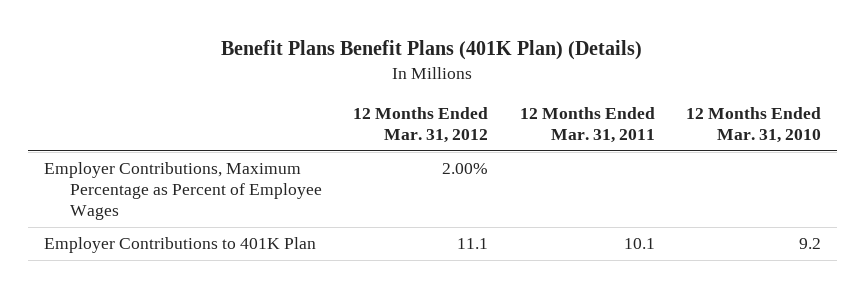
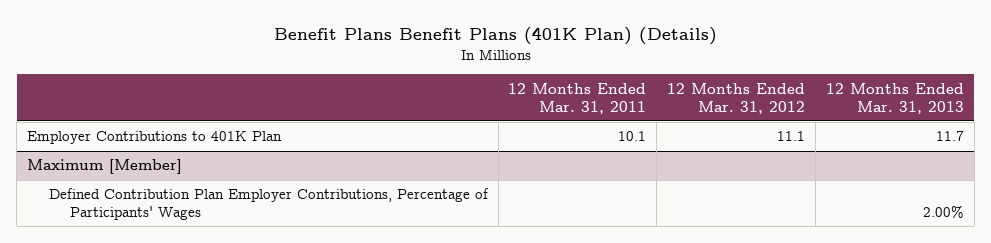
- | 12 Months Ended Mar. 31, 2012 | 12 Months Ended Mar. 31, 2011 | 12 Months Ended Mar. 31, 2010
+ | 12 Months Ended Mar. 31, 2011 | 12 Months Ended Mar. 31, 2012 | 12 Months Ended Mar. 31, 2013
- Employer Contributions, Maximum Percentage as Percent of Employee Wages | 2.00% | |
+ Maximum [Member]
+ Defined Contribution Plan Employer Contributions, Percentage of Participants' Wages | | | 2.00%

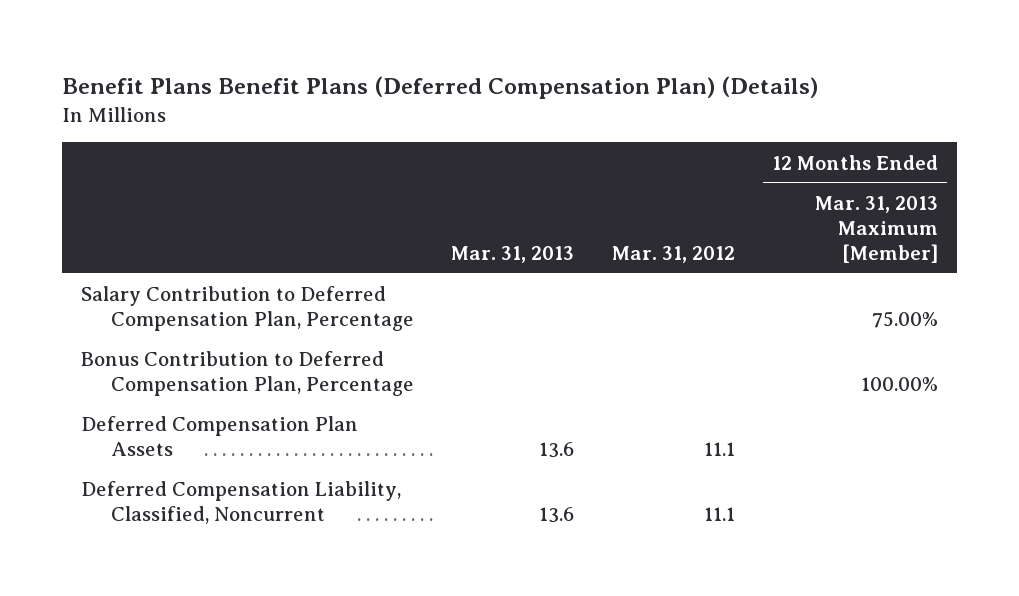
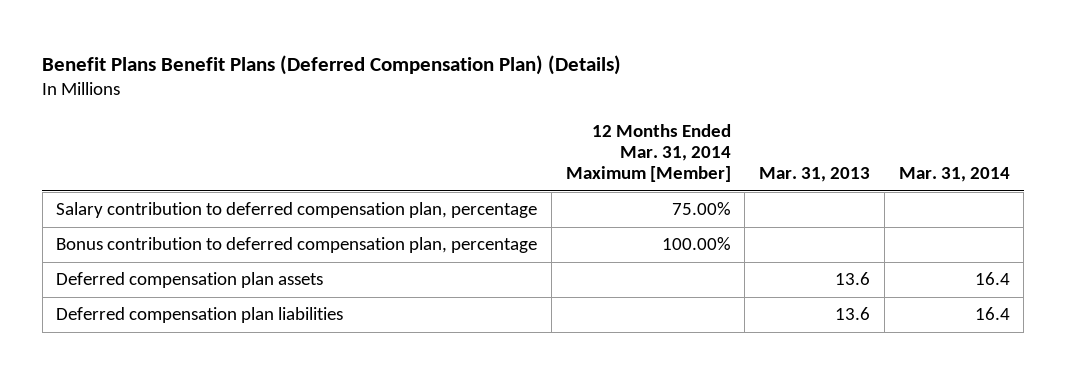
- | Mar. 31, 2013 | Mar. 31, 2012 | 12 Months Ended Mar. 31, 2013 Maximum [Member]
+ | 12 Months Ended Mar. 31, 2014 Maximum [Member] | Mar. 31, 2013 | Mar. 31, 2014
- Salary Contribution to Deferred Compensation Plan, Percentage | | | 75.00%
- Bonus Contribution to Deferred Compensation Plan, Percentage | | | 100.00%
- Deferred Compensation Plan Assets | 13.6 | 11.1 |
- Deferred Compensation Liability, Classified, Noncurrent | 13.6 | 11.1 |
+ Salary contribution to deferred compensation plan, percentage | 75.00% | |
+ Bonus contribution to deferred compensation plan, percentage | 100.00% | |
+ Deferred compensation plan assets | | 13.6 | 16.4
+ Deferred compensation plan liabilities | | 13.6 | 16.4

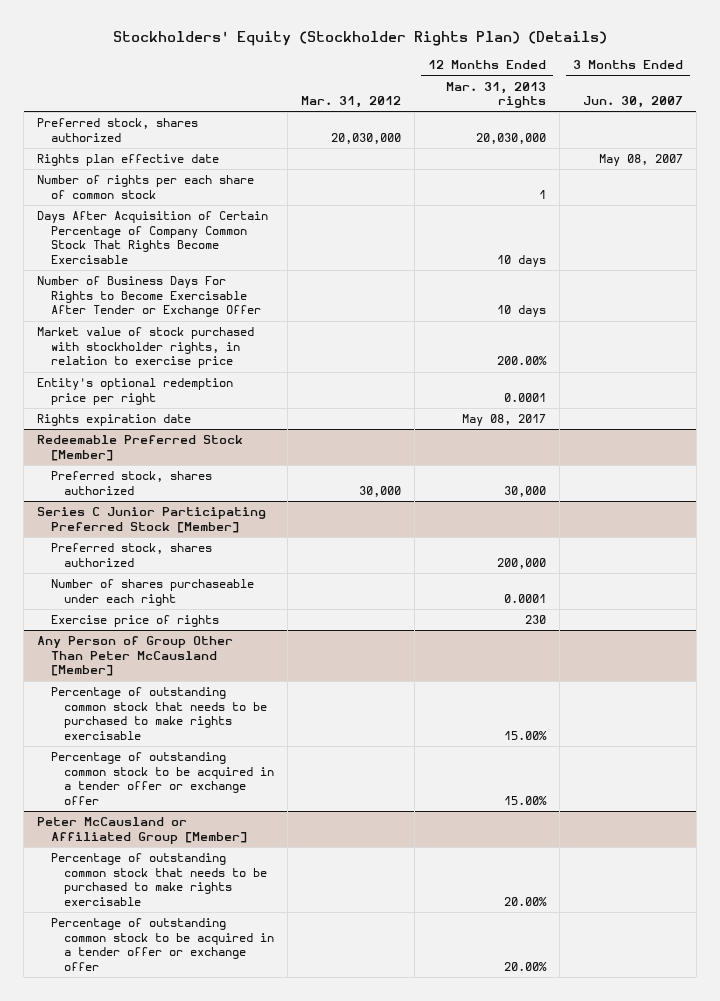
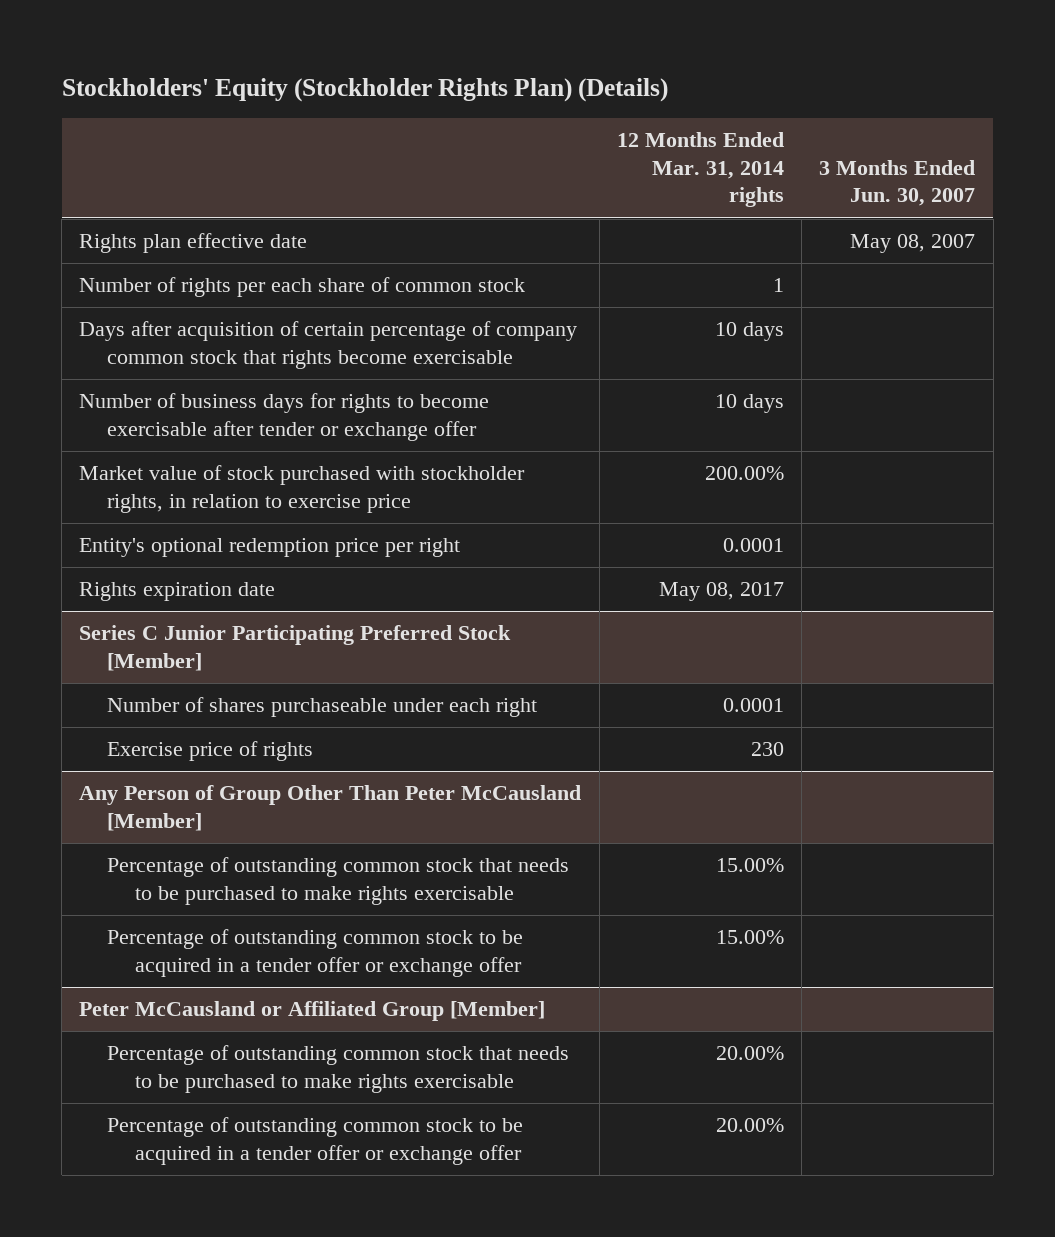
- | Mar. 31, 2012 | 12 Months Ended Mar. 31, 2013 rights | 3 Months Ended Jun. 30, 2007
+ | 12 Months Ended Mar. 31, 2014 rights | 3 Months Ended Jun. 30, 2007
- Preferred stock, shares authorized | 20,030,000 | 20,030,000 |
- Days After Acquisition of Certain Percentage of Company Common Stock That Rights Become Exercisable | | 10 days |
- Number of Business Days For Rights to Become Exercisable After Tender or Exchange Offer | | 10 days |
+ Days after acquisition of certain percentage of company common stock that rights become exercisable | 10 days |
+ Number of business days for rights to become exercisable after tender or exchange offer | 10 days |
- Redeemable Preferred Stock [Member]
- Preferred stock, shares authorized | 30,000 | 30,000 |
@ Series C Junior Participating Preferred Stock [Member]
- Preferred stock, shares authorized | | 200,000 |

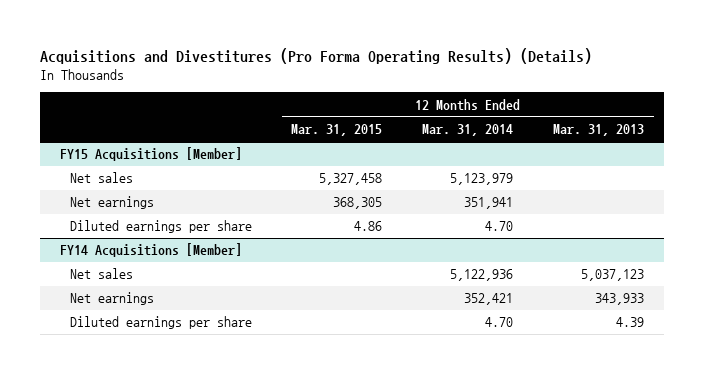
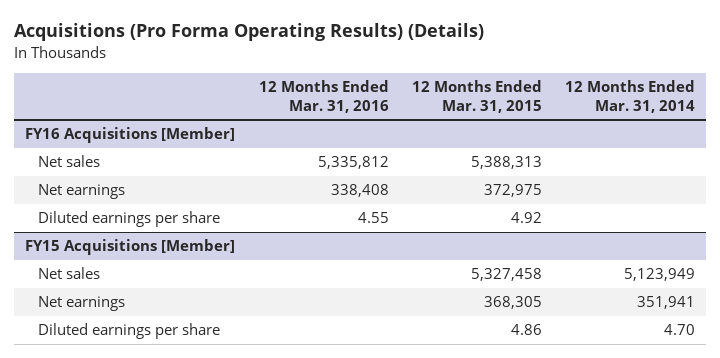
- Acquisitions and Divestitures (Pro Forma Operating Results) (Details)
+ Acquisitions (Pro Forma Operating Results) (Details)
- | 12 Months Ended Mar. 31, 2015 | 12 Months Ended Mar. 31, 2014 | 12 Months Ended Mar. 31, 2013
+ | 12 Months Ended Mar. 31, 2016 | 12 Months Ended Mar. 31, 2015 | 12 Months Ended Mar. 31, 2014
+ FY16 Acquisitions [Member]
+ Net sales | 5,335,812 | 5,388,313 |
+ Net earnings | 338,408 | 372,975 |
+ Diluted earnings per share | 4.55 | 4.92 |
@ FY15 Acquisitions [Member]
- Net sales | 5,327,458 | 5,123,979 |
+ Net sales | | 5,327,458 | 5,123,949
- FY14 Acquisitions [Member]
- Net sales | | 5,122,936 | 5,037,123
- Net earnings | | 352,421 | 343,933
- Diluted earnings per share | | 4.70 | 4.39

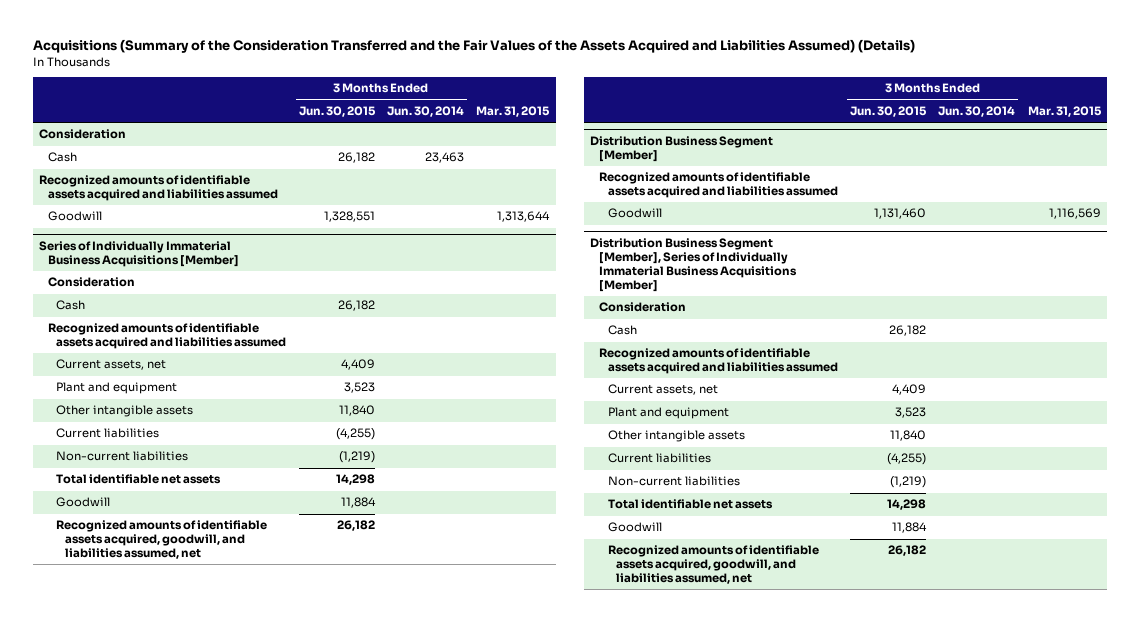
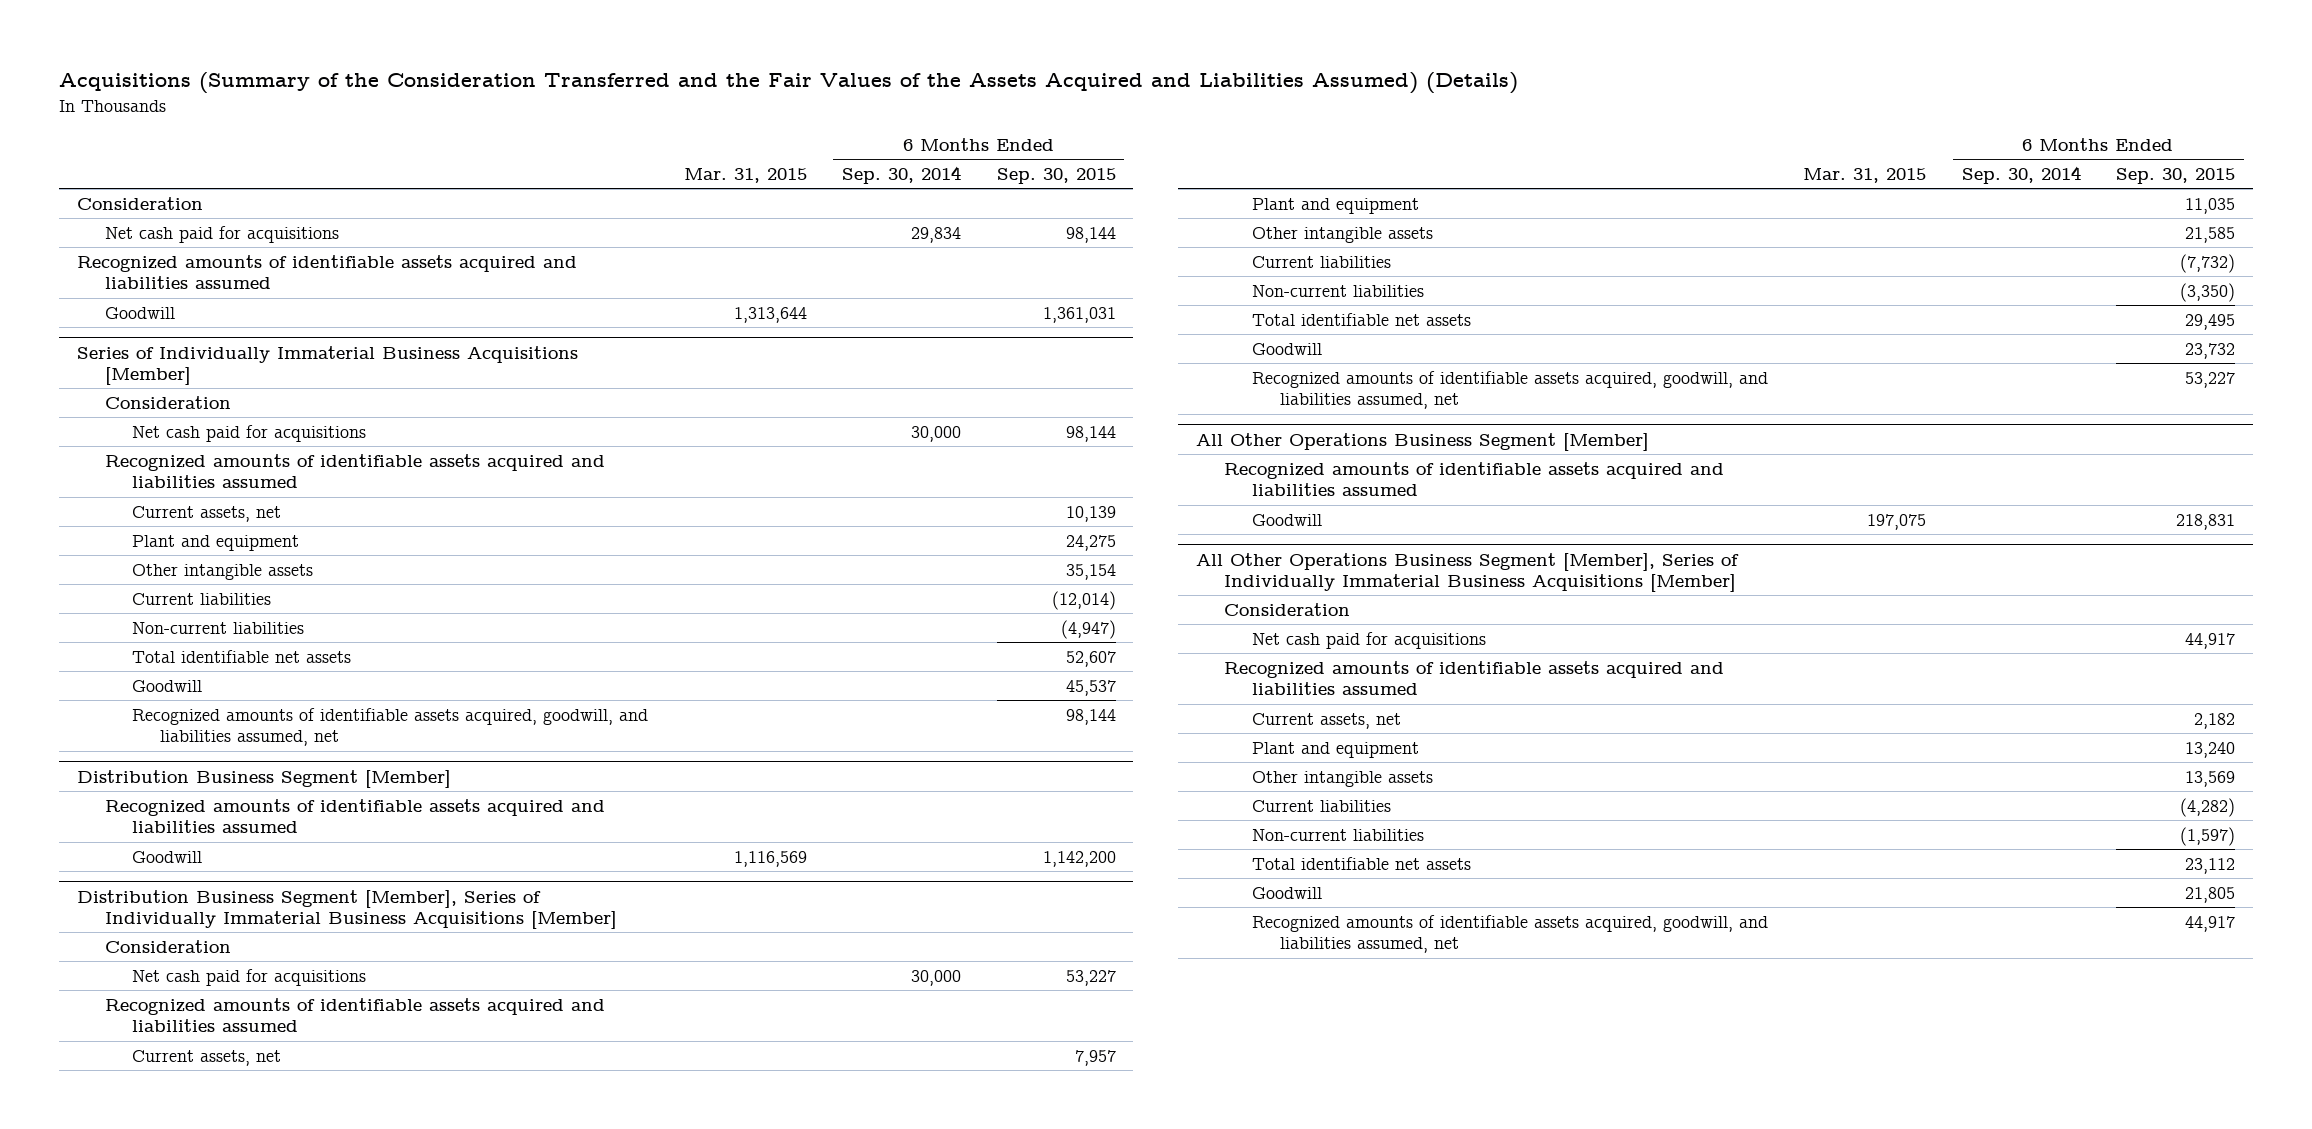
- | 3 Months Ended Jun. 30, 2015 | 3 Months Ended Jun. 30, 2014 | Mar. 31, 2015
+ | Mar. 31, 2015 | 6 Months Ended Sep. 30, 2014 | 6 Months Ended Sep. 30, 2015
- Cash | 26,182 | 23,463 |
+ Net cash paid for acquisitions | | 29,834 | 98,144
@ Series of Individually Immaterial Business Acquisitions [Member]
- Cash | 26,182 | |
+ Net cash paid for acquisitions | | 30,000 | 98,144
@ Distribution Business Segment [Member], Series of Individually Immaterial Business Acquisitions [Member]
- Cash | 26,182 | |
+ Net cash paid for acquisitions | | 30,000 | 53,227
+ All Other Operations Business Segment [Member]
+ Recognized amounts of identifiable assets acquired and liabilities assumed
+ Goodwill | 197,075 | | 218,831
+ All Other Operations Business Segment [Member], Series of Individually Immaterial Business Acquisitions [Member]
+ Consideration
+ Net cash paid for acquisitions | | | 44,917
+ Recognized amounts of identifiable assets acquired and liabilities assumed
+ Current assets, net | | | 2,182
+ Plant and equipment | | | 13,240
+ Other intangible assets | | | 13,569
+ Current liabilities | | | (4,282)
+ Non-current liabilities | | | (1,597)
+ Total identifiable net assets | | | 23,112
+ Goodwill | | | 21,805
+ Recognized amounts of identifiable assets acquired, goodwill, and liabilities assumed, net | | | 44,917

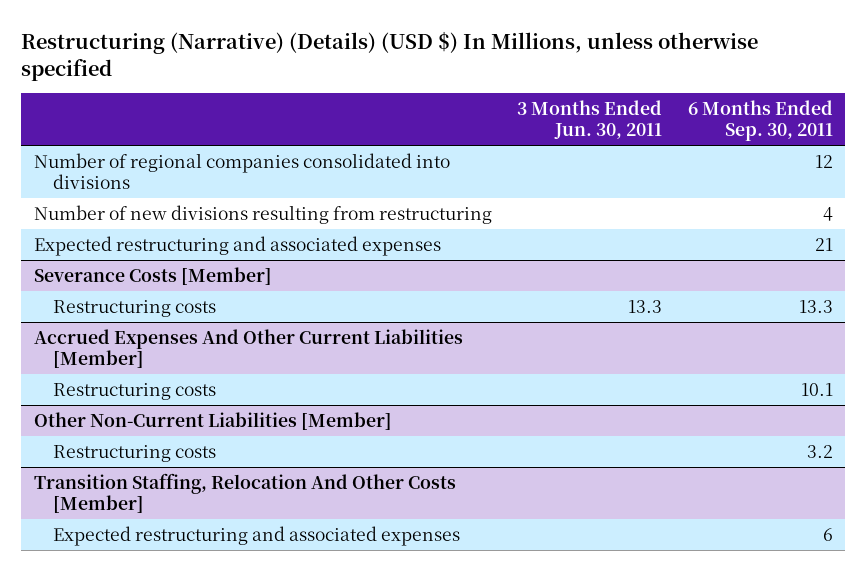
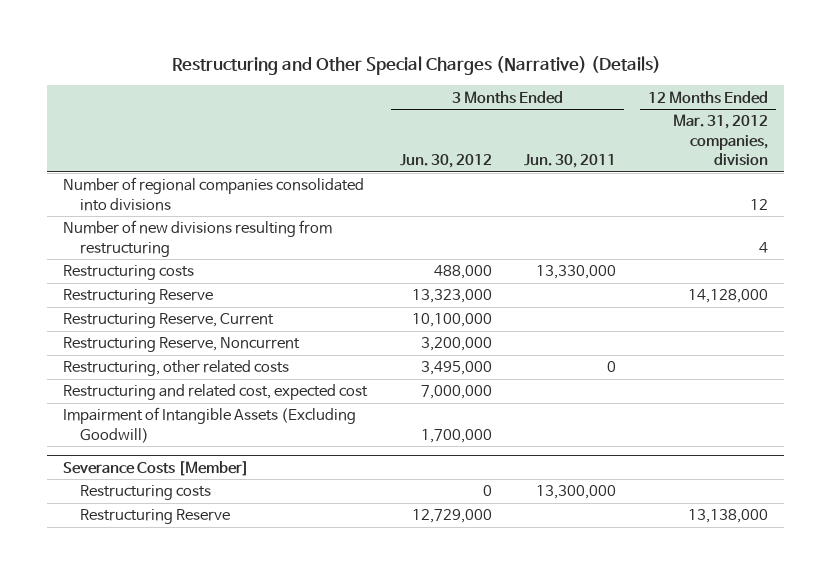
- Restructuring (Narrative) (Details) (USD $) In Millions, unless otherwise specified
+ Restructuring and Other Special Charges (Narrative) (Details)
- | 3 Months Ended Jun. 30, 2011 | 6 Months Ended Sep. 30, 2011
+ | 3 Months Ended Jun. 30, 2012 | 3 Months Ended Jun. 30, 2011 | 12 Months Ended Mar. 31, 2012 companies, division
- Expected restructuring and associated expenses | | 21
+ Restructuring costs | 488,000 | 13,330,000 |
+ Restructuring Reserve | 13,323,000 | | 14,128,000
+ Restructuring Reserve, Current | 10,100,000 | |
+ Restructuring Reserve, Noncurrent | 3,200,000 | |
+ Restructuring, other related costs | 3,495,000 | 0 |
+ Restructuring and related cost, expected cost | 7,000,000 | |
+ Impairment of Intangible Assets (Excluding Goodwill) | 1,700,000 | |
@ Severance Costs [Member]
- Restructuring costs | 13.3 | 13.3
- Accrued Expenses And Other Current Liabilities [Member]
- Restructuring costs | | 10.1
- Other Non-Current Liabilities [Member]
- Restructuring costs | | 3.2
- Transition Staffing, Relocation And Other Costs [Member]
- Expected restructuring and associated expenses | | 6
@ Severance Costs [Member]
+ Restructuring costs | 0 | 13,300,000 |
+ Restructuring Reserve | 12,729,000 | | 13,138,000

